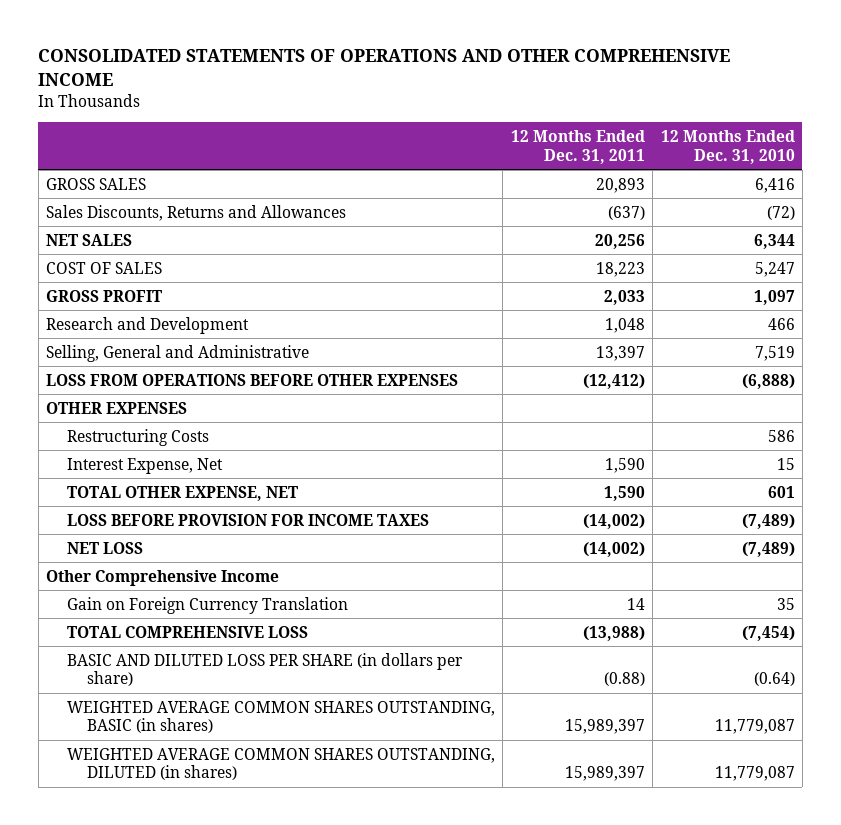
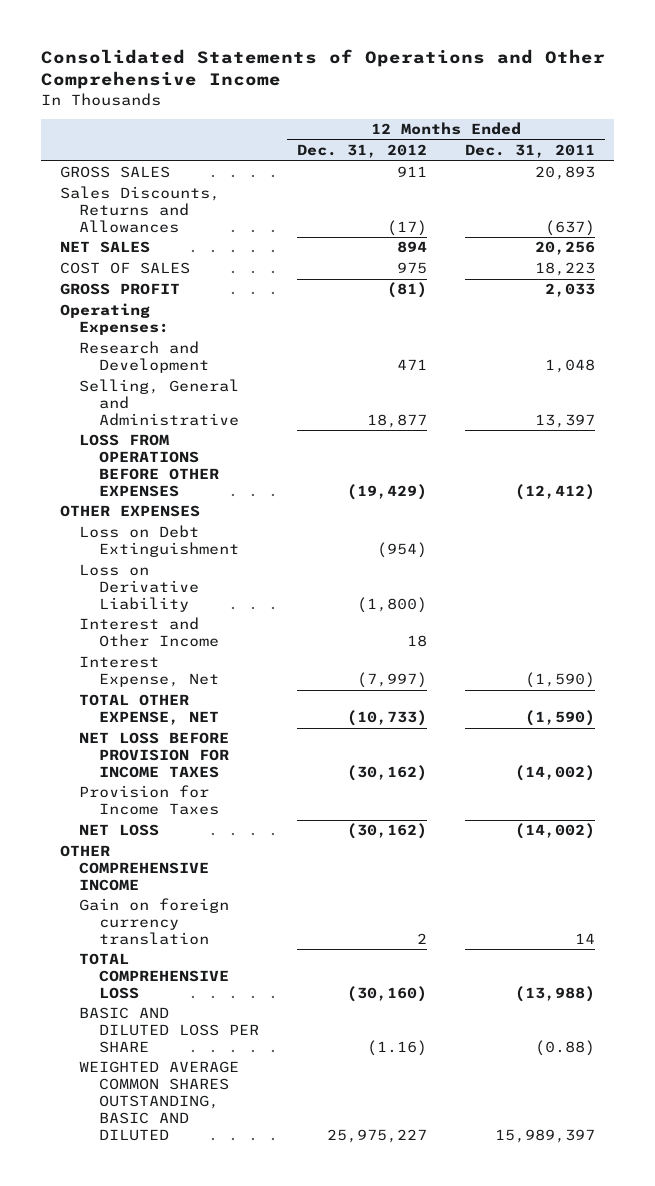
- CONSOLIDATED STATEMENTS OF OPERATIONS AND OTHER COMPREHENSIVE INCOME
+ Consolidated Statements of Operations and Other Comprehensive Income
- | 12 Months Ended Dec. 31, 2011 | 12 Months Ended Dec. 31, 2010
+ | 12 Months Ended Dec. 31, 2012 | 12 Months Ended Dec. 31, 2011
+ Operating Expenses:
- Restructuring Costs | | 586
- Interest Expense, Net | 1,590 | 15
- TOTAL OTHER EXPENSE, NET | 1,590 | 601
- LOSS BEFORE PROVISION FOR INCOME TAXES | (14,002) | (7,489)
+ Loss on Debt Extinguishment | (954) |
+ Loss on Derivative Liability | (1,800) |
+ Interest and Other Income | 18 |
+ Interest Expense, Net | (7,997) | (1,590)
+ TOTAL OTHER EXPENSE, NET | (10,733) | (1,590)
+ NET LOSS BEFORE PROVISION FOR INCOME TAXES | (30,162) | (14,002)
+ Provision for Income Taxes
- Other Comprehensive Income
- Gain on Foreign Currency Translation | 14 | 35
+ OTHER COMPREHENSIVE INCOME
+ Gain on foreign currency translation | 2 | 14
- BASIC AND DILUTED LOSS PER SHARE (in dollars per share) | (0.88) | (0.64)
- WEIGHTED AVERAGE COMMON SHARES OUTSTANDING, BASIC (in shares) | 15,989,397 | 11,779,087
- WEIGHTED AVERAGE COMMON SHARES OUTSTANDING, DILUTED (in shares) | 15,989,397 | 11,779,087
+ BASIC AND DILUTED LOSS PER SHARE | (1.16) | (0.88)
+ WEIGHTED AVERAGE COMMON SHARES OUTSTANDING, BASIC AND DILUTED | 25,975,227 | 15,989,397

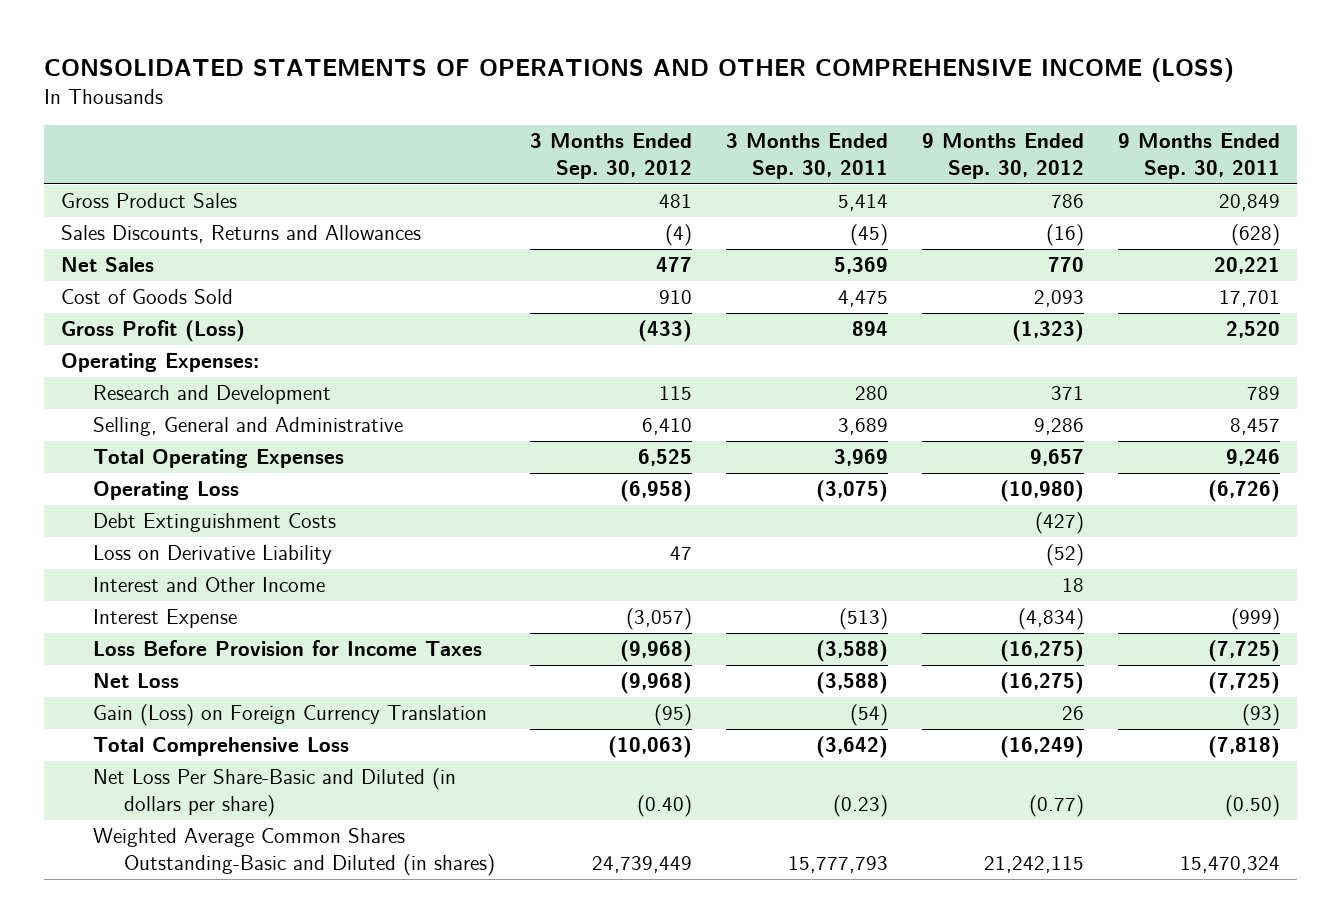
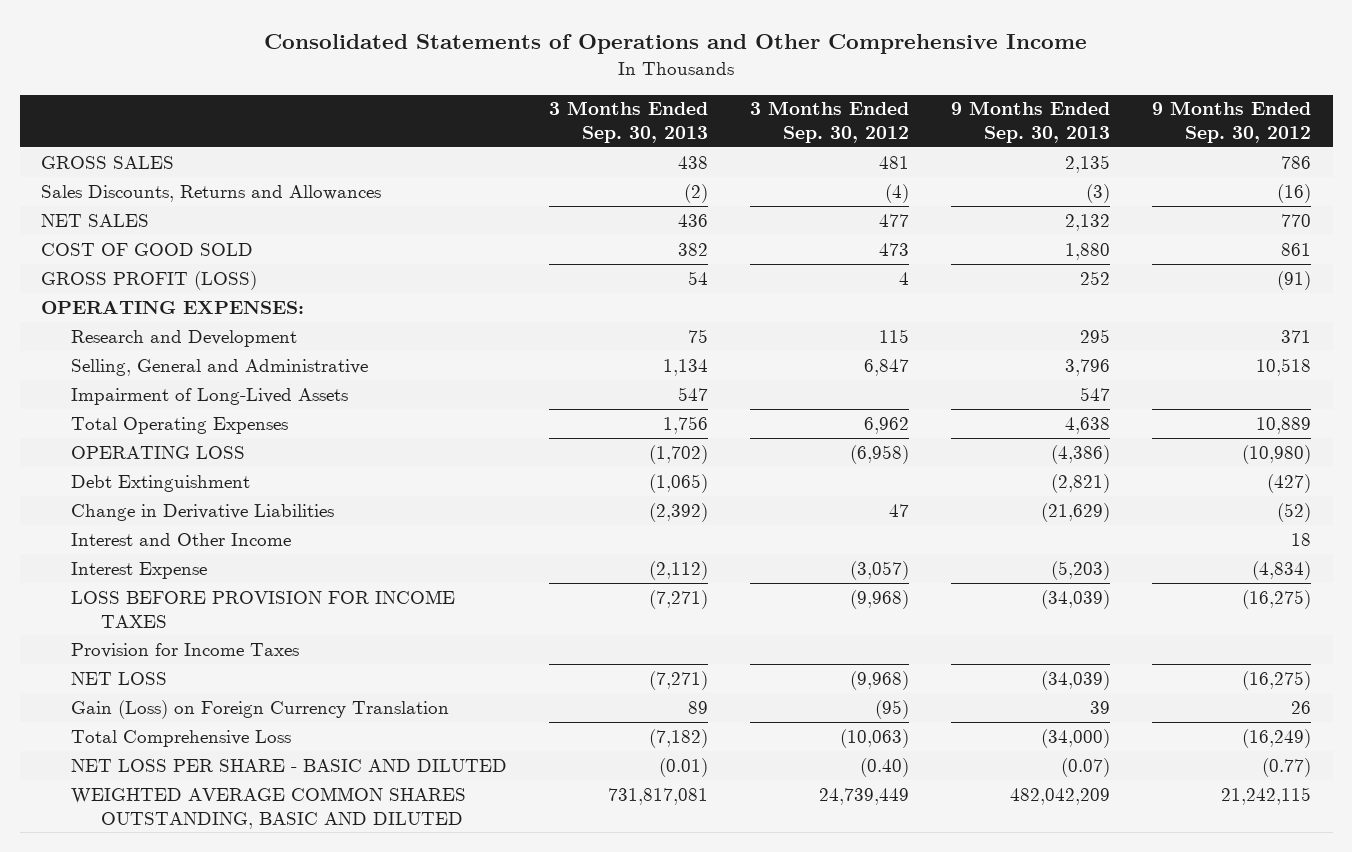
- CONSOLIDATED STATEMENTS OF OPERATIONS AND OTHER COMPREHENSIVE INCOME (LOSS)
+ Consolidated Statements of Operations and Other Comprehensive Income
- | 3 Months Ended Sep. 30, 2012 | 3 Months Ended Sep. 30, 2011 | 9 Months Ended Sep. 30, 2012 | 9 Months Ended Sep. 30, 2011
+ | 3 Months Ended Sep. 30, 2013 | 3 Months Ended Sep. 30, 2012 | 9 Months Ended Sep. 30, 2013 | 9 Months Ended Sep. 30, 2012
- Gross Product Sales | 481 | 5,414 | 786 | 20,849
+ GROSS SALES | 438 | 481 | 2,135 | 786
- Net Sales | 477 | 5,369 | 770 | 20,221
- Cost of Goods Sold | 910 | 4,475 | 2,093 | 17,701
- Gross Profit (Loss) | (433) | 894 | (1,323) | 2,520
- Operating Expenses:
+ NET SALES | 436 | 477 | 2,132 | 770
+ COST OF GOOD SOLD | 382 | 473 | 1,880 | 861
+ GROSS PROFIT (LOSS) | 54 | 4 | 252 | (91)
+ OPERATING EXPENSES:
- Selling, General and Administrative | 6,410 | 3,689 | 9,286 | 8,457
- Total Operating Expenses | 6,525 | 3,969 | 9,657 | 9,246
- Operating Loss | (6,958) | (3,075) | (10,980) | (6,726)
- Debt Extinguishment Costs | | | (427) |
- Loss on Derivative Liability | 47 | | (52) |
+ Selling, General and Administrative | 1,134 | 6,847 | 3,796 | 10,518
+ Impairment of Long-Lived Assets | 547 | | 547 |
+ Total Operating Expenses | 1,756 | 6,962 | 4,638 | 10,889
+ OPERATING LOSS | (1,702) | (6,958) | (4,386) | (10,980)
+ Debt Extinguishment | (1,065) | | (2,821) | (427)
+ Change in Derivative Liabilities | (2,392) | 47 | (21,629) | (52)
- Loss Before Provision for Income Taxes | (9,968) | (3,588) | (16,275) | (7,725)
- Net Loss | (9,968) | (3,588) | (16,275) | (7,725)
+ LOSS BEFORE PROVISION FOR INCOME TAXES | (7,271) | (9,968) | (34,039) | (16,275)
+ Provision for Income Taxes
+ NET LOSS | (7,271) | (9,968) | (34,039) | (16,275)
- Net Loss Per Share-Basic and Diluted (in dollars per share) | (0.40) | (0.23) | (0.77) | (0.50)
- Weighted Average Common Shares Outstanding-Basic and Diluted (in shares) | 24,739,449 | 15,777,793 | 21,242,115 | 15,470,324
+ NET LOSS PER SHARE - BASIC AND DILUTED | (0.01) | (0.40) | (0.07) | (0.77)
+ WEIGHTED AVERAGE COMMON SHARES OUTSTANDING, BASIC AND DILUTED | 731,817,081 | 24,739,449 | 482,042,209 | 21,242,115

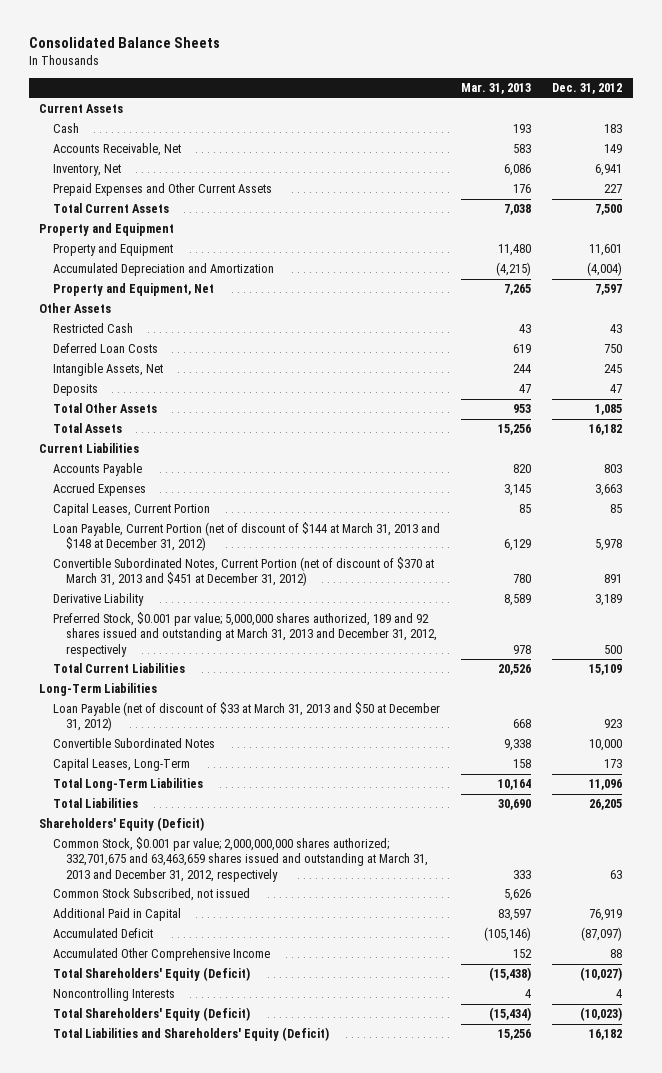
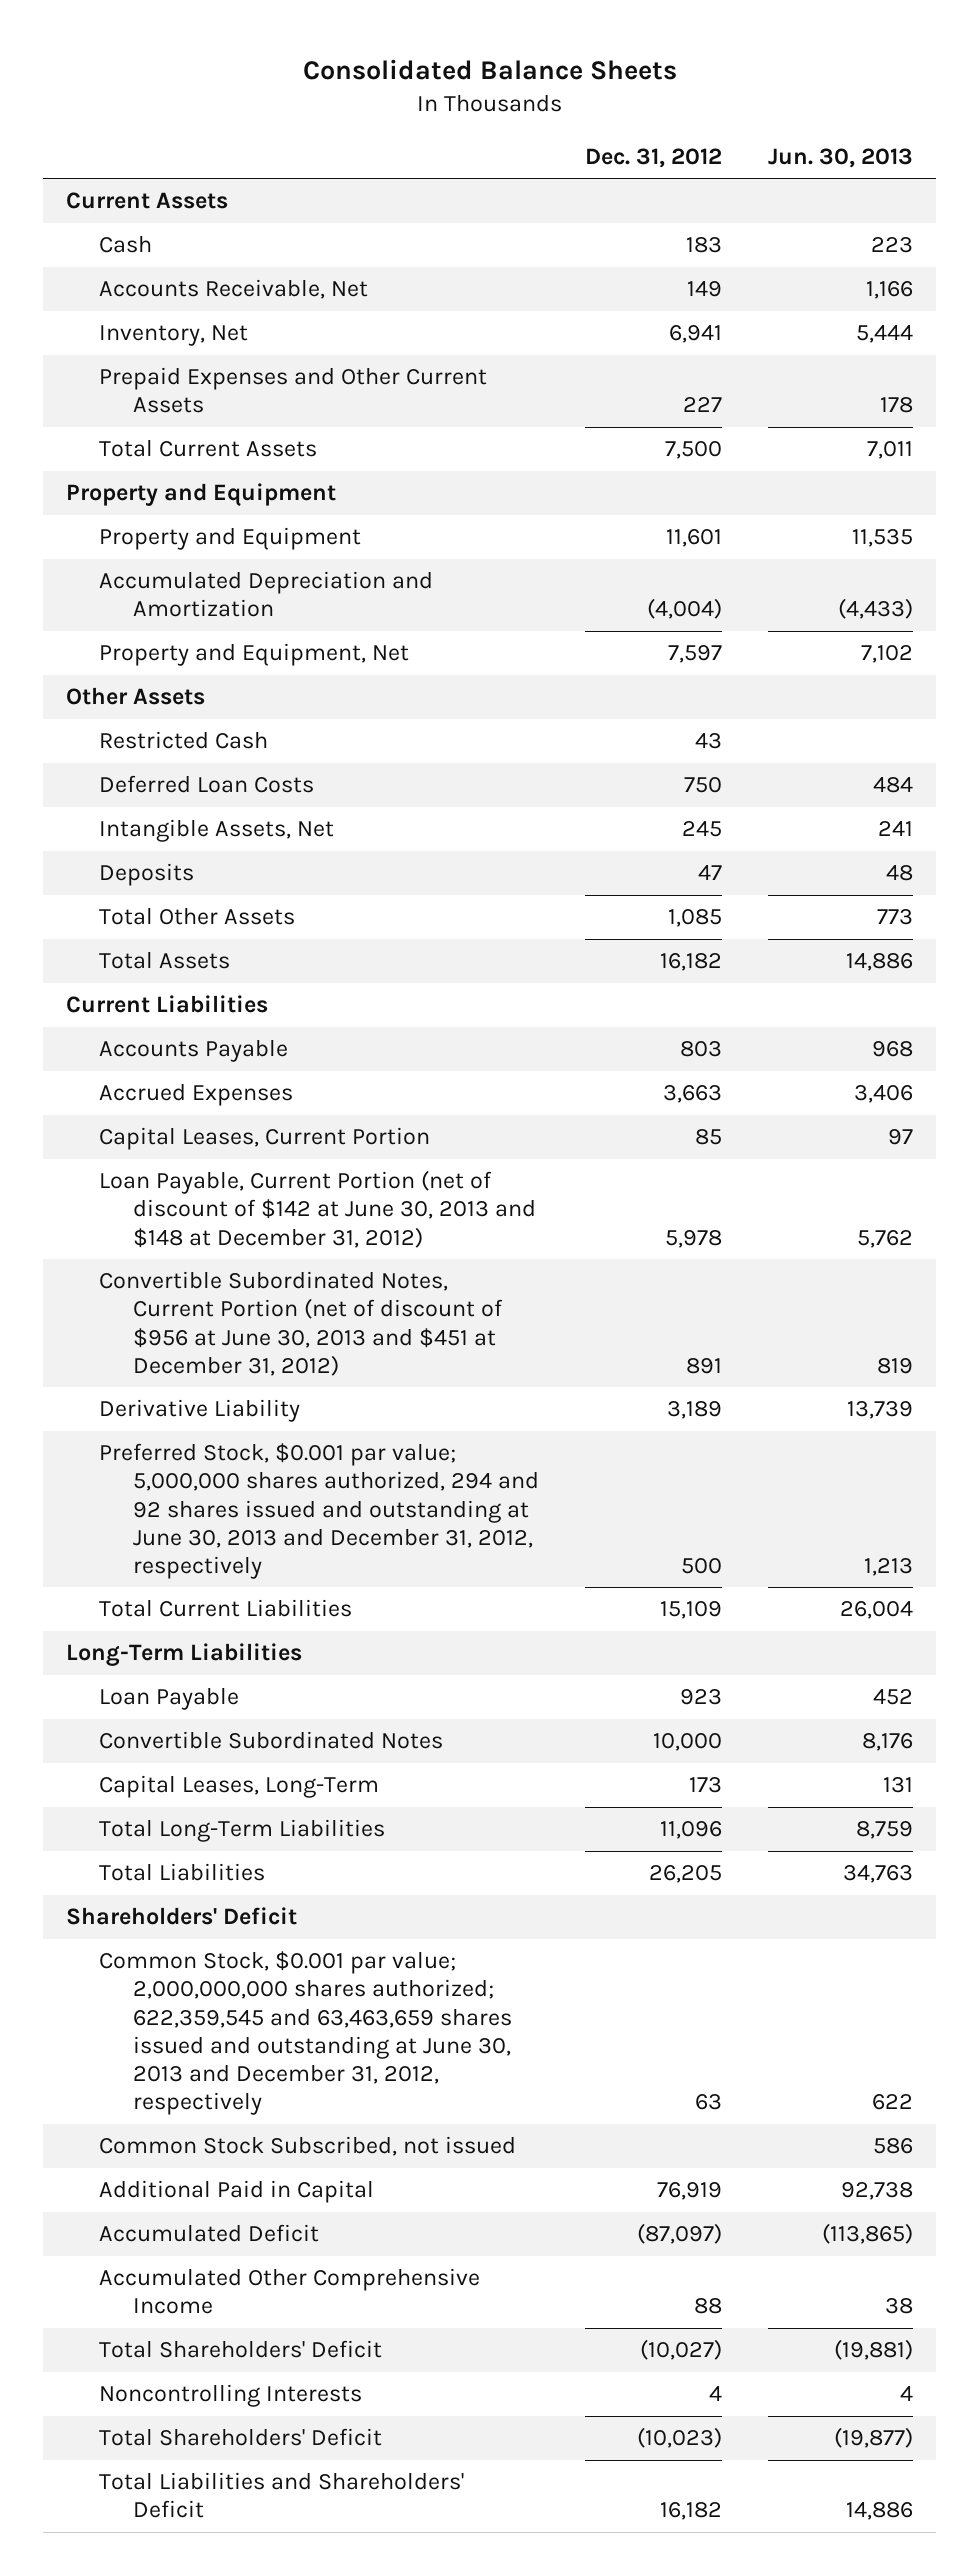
- | Mar. 31, 2013 | Dec. 31, 2012
+ | Dec. 31, 2012 | Jun. 30, 2013
- Loan Payable, Current Portion (net of discount of $144 at March 31, 2013 and $148 at December 31, 2012) | 6,129 | 5,978
- Convertible Subordinated Notes, Current Portion (net of discount of $370 at March 31, 2013 and $451 at December 31, 2012) | 780 | 891
+ Loan Payable, Current Portion (net of discount of $142 at June 30, 2013 and $148 at December 31, 2012) | 5,978 | 5,762
+ Convertible Subordinated Notes, Current Portion (net of discount of $956 at June 30, 2013 and $451 at December 31, 2012) | 891 | 819
- Preferred Stock, $0.001 par value; 5,000,000 shares authorized, 189 and 92 shares issued and outstanding at March 31, 2013 and December 31, 2012, respectively | 978 | 500
+ Preferred Stock, $0.001 par value; 5,000,000 shares authorized, 294 and 92 shares issued and outstanding at June 30, 2013 and December 31, 2012, respectively | 500 | 1,213
- Loan Payable (net of discount of $33 at March 31, 2013 and $50 at December 31, 2012) | 668 | 923
+ Loan Payable | 923 | 452
- Shareholders' Equity (Deficit)
- Common Stock, $0.001 par value; 2,000,000,000 shares authorized; 332,701,675 and 63,463,659 shares issued and outstanding at March 31, 2013 and December 31, 2012, respectively | 333 | 63
+ Shareholders' Deficit
+ Common Stock, $0.001 par value; 2,000,000,000 shares authorized; 622,359,545 and 63,463,659 shares issued and outstanding at June 30, 2013 and December 31, 2012, respectively | 63 | 622
- Total Shareholders' Equity (Deficit) | (15,438) | (10,027)
+ Total Shareholders' Deficit | (10,027) | (19,881)
- Total Shareholders' Equity (Deficit) | (15,434) | (10,023)
- Total Liabilities and Shareholders' Equity (Deficit) | 15,256 | 16,182
+ Total Shareholders' Deficit | (10,023) | (19,877)
+ Total Liabilities and Shareholders' Deficit | 16,182 | 14,886

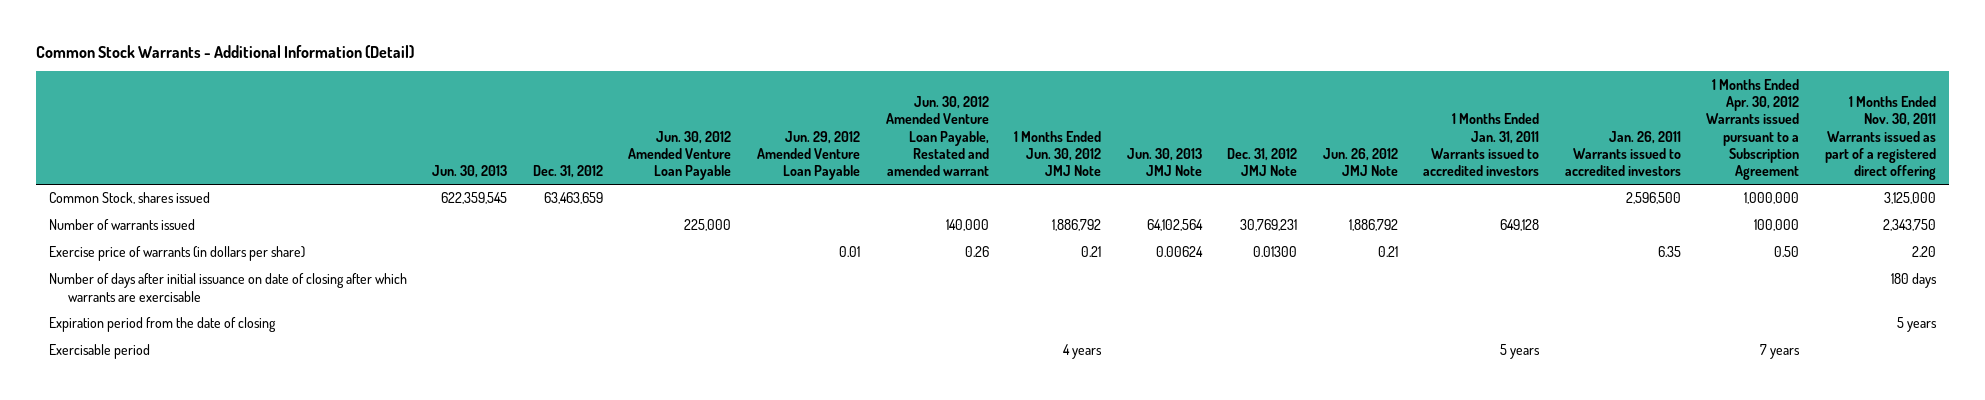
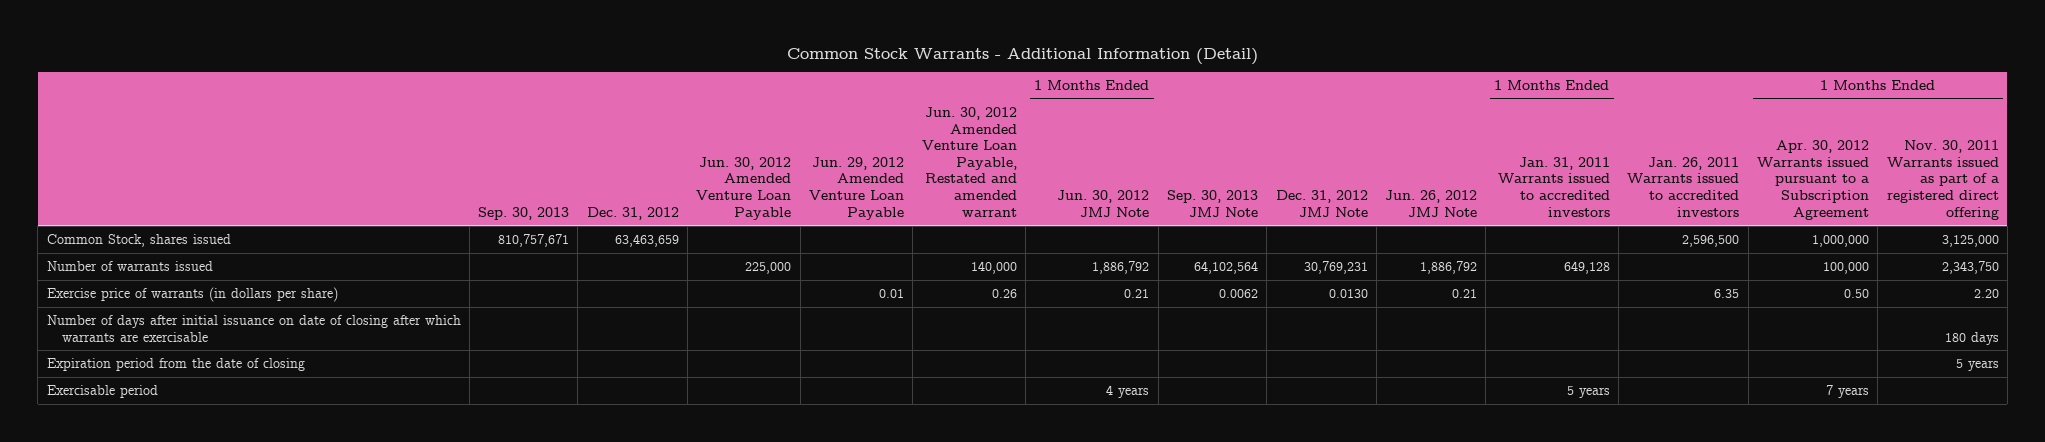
- | Jun. 30, 2013 | Dec. 31, 2012 | Jun. 30, 2012 Amended Venture Loan Payable | Jun. 29, 2012 Amended Venture Loan Payable | Jun. 30, 2012 Amended Venture Loan Payable, Restated and amended warrant | 1 Months Ended Jun. 30, 2012 JMJ Note | Jun. 30, 2013 JMJ Note | Dec. 31, 2012 JMJ Note | Jun. 26, 2012 JMJ Note | 1 Months Ended Jan. 31, 2011 Warrants issued to accredited investors | Jan. 26, 2011 Warrants issued to accredited investors | 1 Months Ended Apr. 30, 2012 Warrants issued pursuant to a Subscription Agreement | 1 Months Ended Nov. 30, 2011 Warrants issued as part of a registered direct offering
+ | Sep. 30, 2013 | Dec. 31, 2012 | Jun. 30, 2012 Amended Venture Loan Payable | Jun. 29, 2012 Amended Venture Loan Payable | Jun. 30, 2012 Amended Venture Loan Payable, Restated and amended warrant | 1 Months Ended Jun. 30, 2012 JMJ Note | Sep. 30, 2013 JMJ Note | Dec. 31, 2012 JMJ Note | Jun. 26, 2012 JMJ Note | 1 Months Ended Jan. 31, 2011 Warrants issued to accredited investors | Jan. 26, 2011 Warrants issued to accredited investors | 1 Months Ended Apr. 30, 2012 Warrants issued pursuant to a Subscription Agreement | 1 Months Ended Nov. 30, 2011 Warrants issued as part of a registered direct offering
- Exercise price of warrants (in dollars per share) | | | | 0.01 | 0.26 | 0.21 | 0.00624 | 0.01300 | 0.21 | | 6.35 | 0.50 | 2.20
+ Exercise price of warrants (in dollars per share) | | | | 0.01 | 0.26 | 0.21 | 0.0062 | 0.0130 | 0.21 | | 6.35 | 0.50 | 2.20

